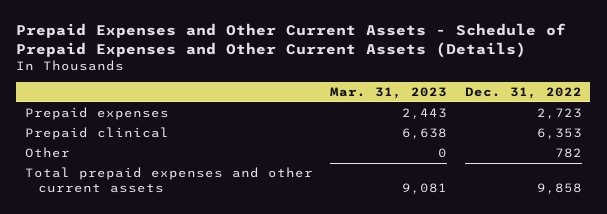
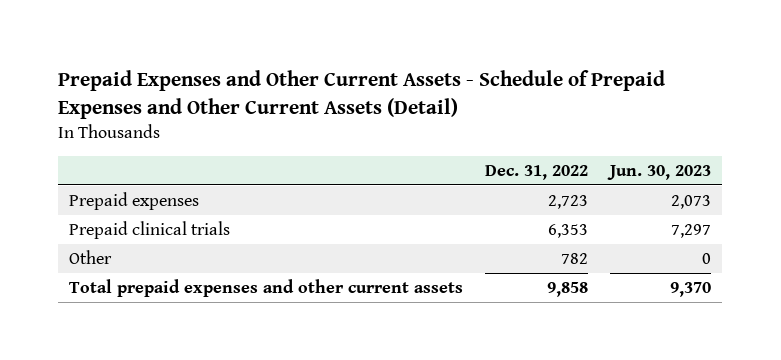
- Prepaid Expenses and Other Current Assets - Schedule of Prepaid Expenses and Other Current Assets (Details)
+ Prepaid Expenses and Other Current Assets - Schedule of Prepaid Expenses and Other Current Assets (Detail)
- | Mar. 31, 2023 | Dec. 31, 2022
+ | Dec. 31, 2022 | Jun. 30, 2023
- Prepaid clinical | 6,638 | 6,353
+ Prepaid clinical trials | 6,353 | 7,297

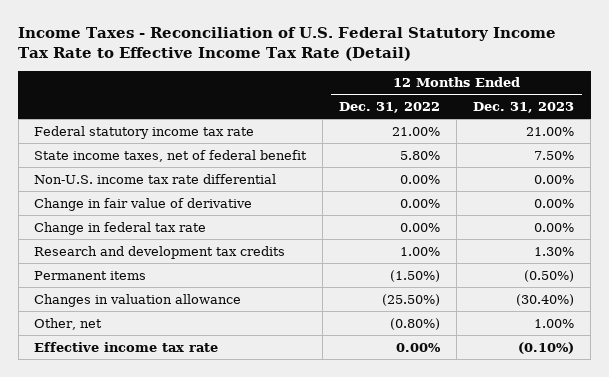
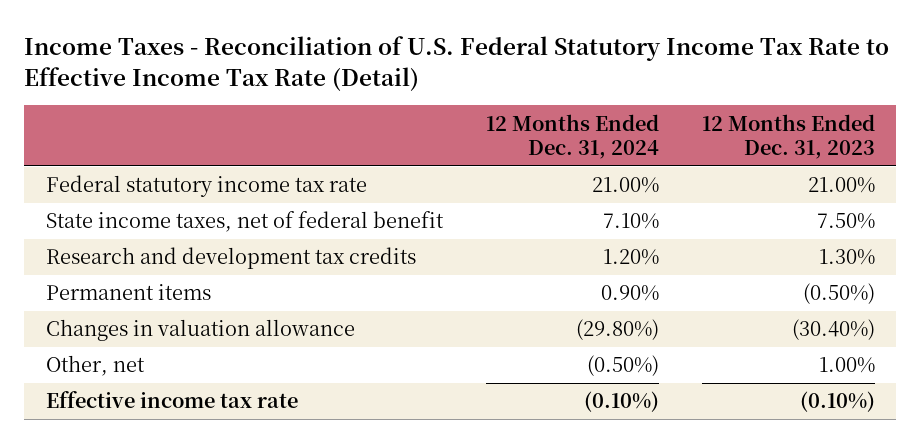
- | 12 Months Ended Dec. 31, 2022 | 12 Months Ended Dec. 31, 2023
+ | 12 Months Ended Dec. 31, 2024 | 12 Months Ended Dec. 31, 2023
- Non-U.S. income tax rate differential | 0.00% | 0.00%
- Change in fair value of derivative | 0.00% | 0.00%
- Change in federal tax rate | 0.00% | 0.00%

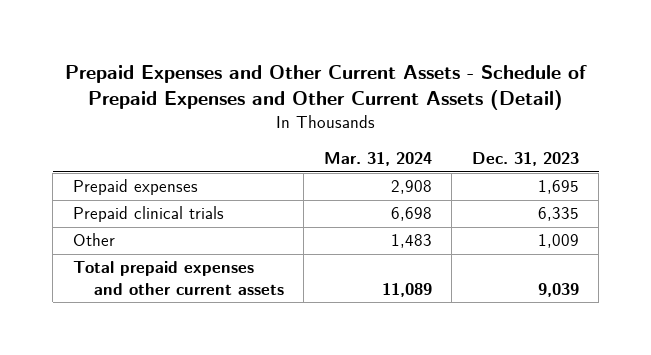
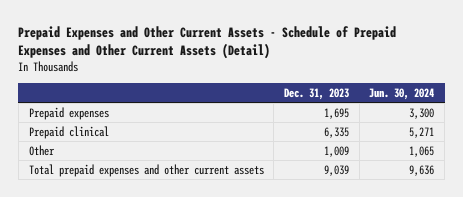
- | Mar. 31, 2024 | Dec. 31, 2023
+ | Dec. 31, 2023 | Jun. 30, 2024
- Prepaid clinical trials | 6,698 | 6,335
+ Prepaid clinical | 6,335 | 5,271

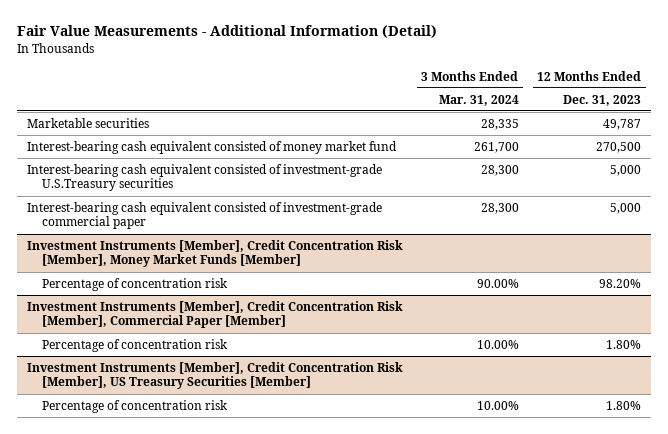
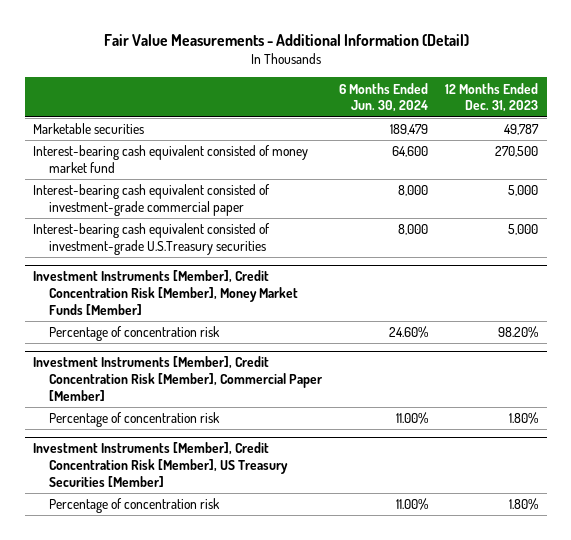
- | 3 Months Ended Mar. 31, 2024 | 12 Months Ended Dec. 31, 2023
+ | 6 Months Ended Jun. 30, 2024 | 12 Months Ended Dec. 31, 2023
moved down: Interest-bearing cash equivalent consisted of investment-grade U.S.Treasury securities | 8,000 | 5,000

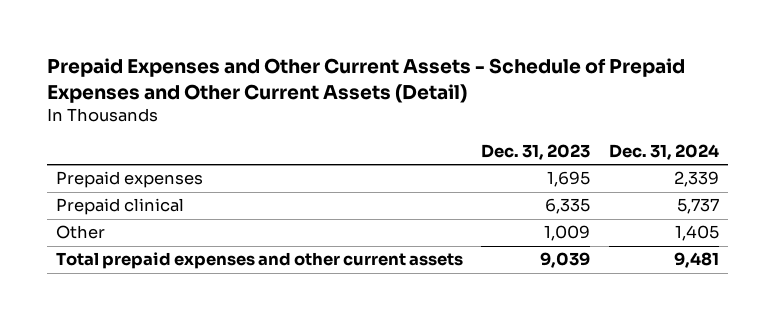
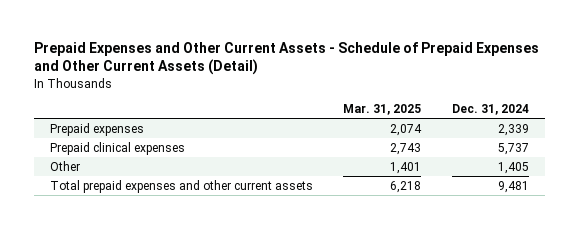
- | Dec. 31, 2023 | Dec. 31, 2024
+ | Mar. 31, 2025 | Dec. 31, 2024
- Prepaid clinical | 6,335 | 5,737
+ Prepaid clinical expenses | 2,743 | 5,737

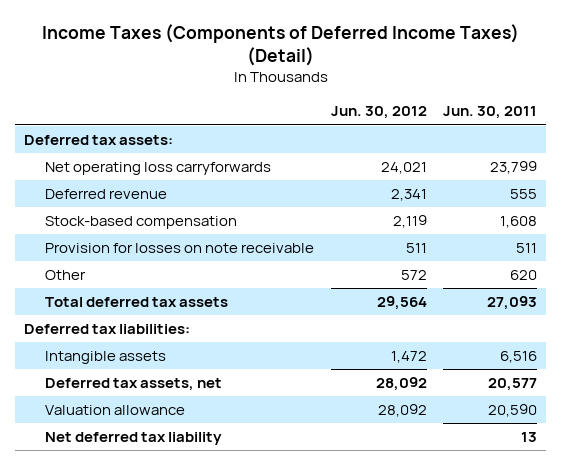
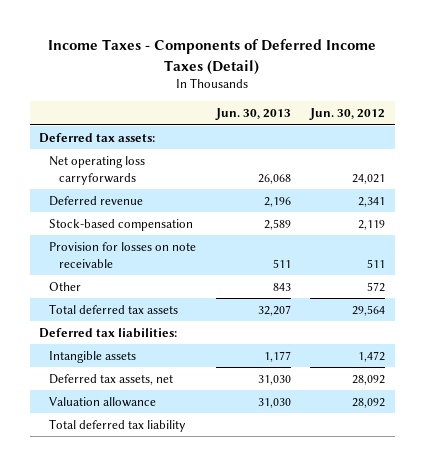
- Income Taxes (Components of Deferred Income Taxes) (Detail)
+ Income Taxes - Components of Deferred Income Taxes (Detail)
- | Jun. 30, 2012 | Jun. 30, 2011
+ | Jun. 30, 2013 | Jun. 30, 2012
- Net deferred tax liability | | 13
+ Total deferred tax liability

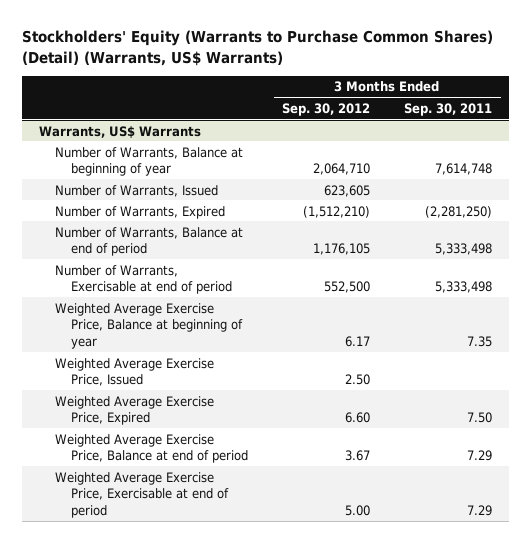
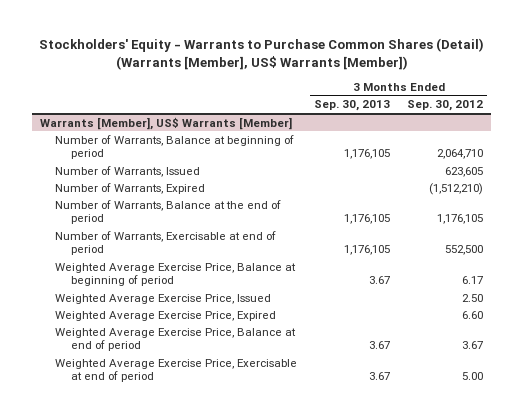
- Stockholders' Equity (Warrants to Purchase Common Shares) (Detail) (Warrants, US$ Warrants)
+ Stockholders' Equity - Warrants to Purchase Common Shares (Detail) (Warrants [Member], US$ Warrants [Member])
- | 3 Months Ended Sep. 30, 2012 | 3 Months Ended Sep. 30, 2011
+ | 3 Months Ended Sep. 30, 2013 | 3 Months Ended Sep. 30, 2012
- Warrants, US$ Warrants
- Number of Warrants, Balance at beginning of year | 2,064,710 | 7,614,748
+ Warrants [Member], US$ Warrants [Member]
+ Number of Warrants, Balance at beginning of period | 1,176,105 | 2,064,710
- Number of Warrants, Balance at end of period | 1,176,105 | 5,333,498
+ Number of Warrants, Balance at the end of period | 1,176,105 | 1,176,105
- Weighted Average Exercise Price, Balance at beginning of year | 6.17 | 7.35
+ Weighted Average Exercise Price, Balance at beginning of period | 3.67 | 6.17

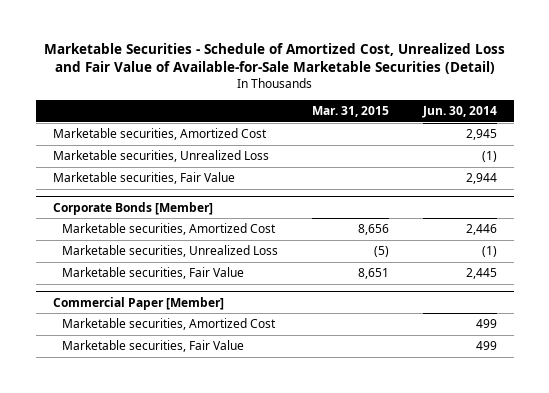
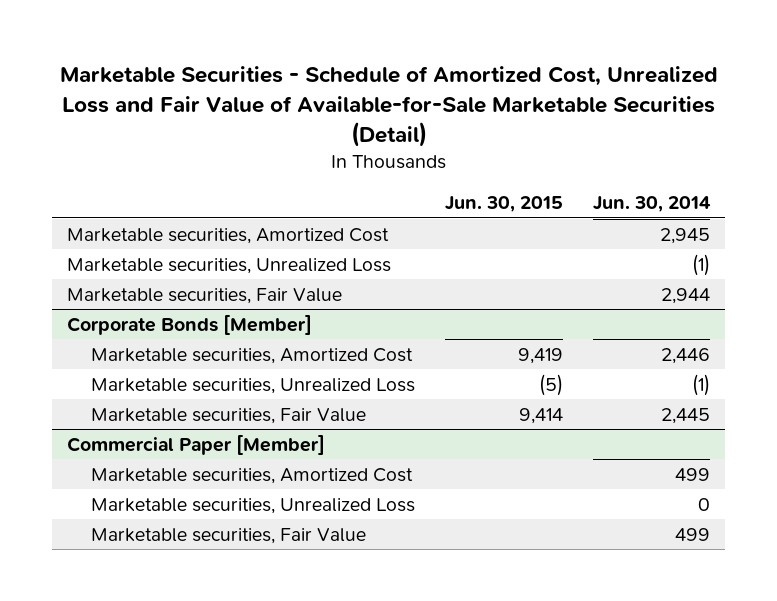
- | Mar. 31, 2015 | Jun. 30, 2014
+ | Jun. 30, 2015 | Jun. 30, 2014
@ Commercial Paper [Member]
+ Marketable securities, Unrealized Loss | | 0

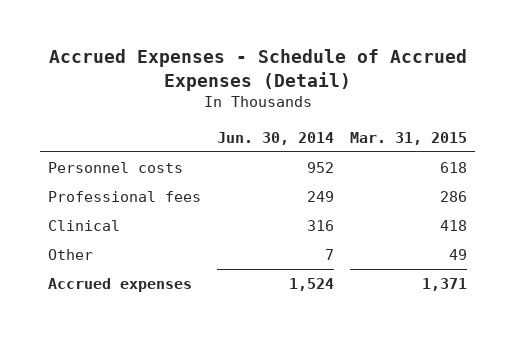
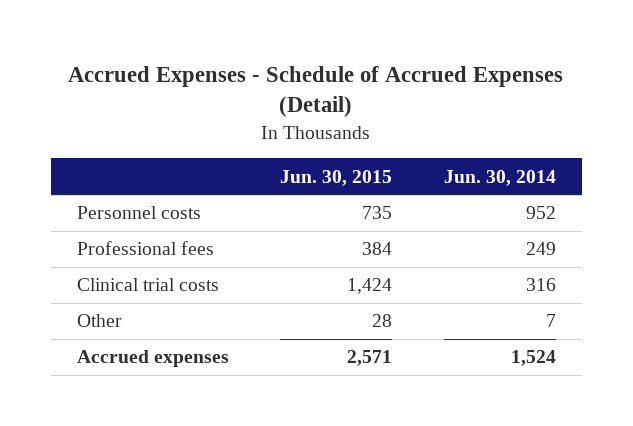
- | Jun. 30, 2014 | Mar. 31, 2015
+ | Jun. 30, 2015 | Jun. 30, 2014
- Clinical | 316 | 418
+ Clinical trial costs | 1,424 | 316

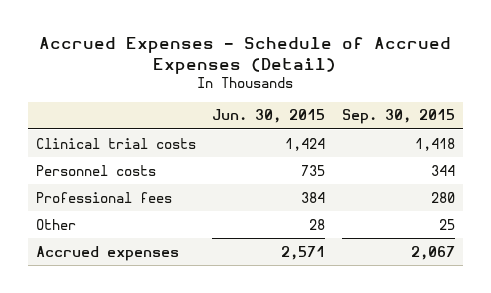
- | Jun. 30, 2015 | Jun. 30, 2014
+ | Jun. 30, 2015 | Sep. 30, 2015
moved up: Clinical trial costs | 1,424 | 1,418

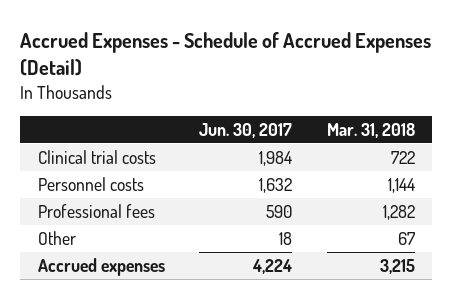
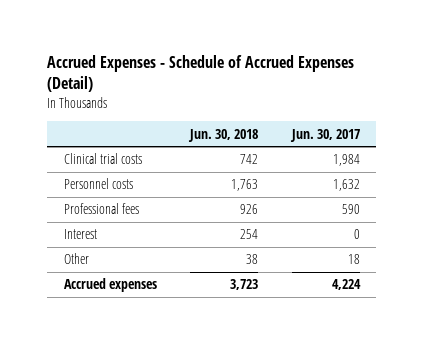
- | Jun. 30, 2017 | Mar. 31, 2018
+ | Jun. 30, 2018 | Jun. 30, 2017
+ Interest | 254 | 0

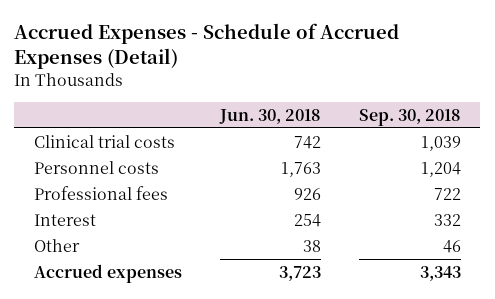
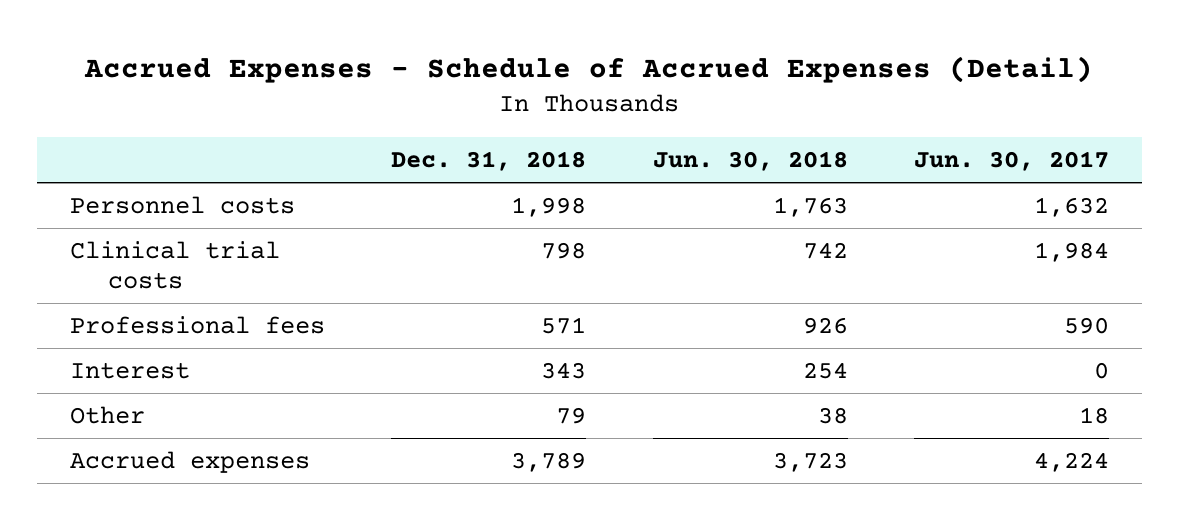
- | Jun. 30, 2018 | Sep. 30, 2018
+ | Dec. 31, 2018 | Jun. 30, 2018 | Jun. 30, 2017
moved down: Clinical trial costs | 798 | 742 | 1,984

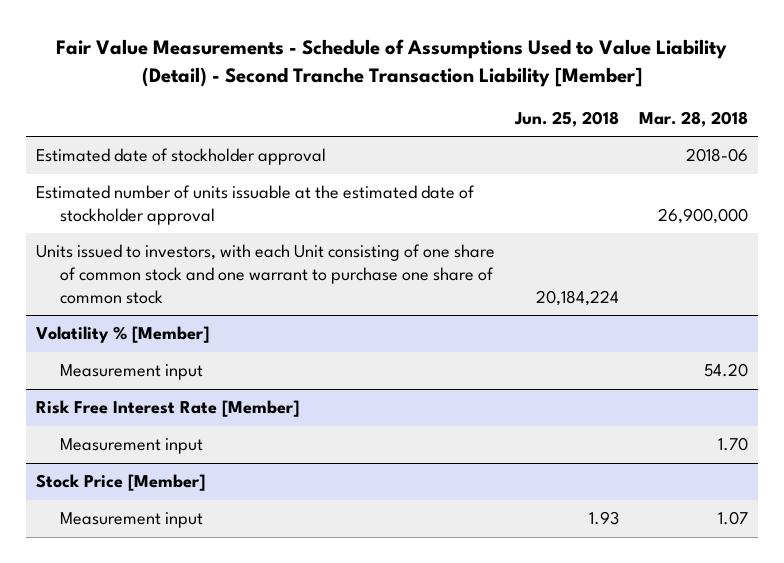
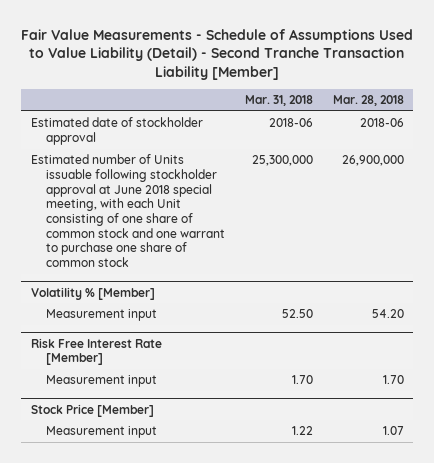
- | Jun. 25, 2018 | Mar. 28, 2018
+ | Mar. 31, 2018 | Mar. 28, 2018
- Estimated number of units issuable at the estimated date of stockholder approval | | 26,900,000
- Units issued to investors, with each Unit consisting of one share of common stock and one warrant to purchase one share of common stock | 20,184,224 |
+ Estimated number of Units issuable following stockholder approval at June 2018 special meeting, with each Unit consisting of one share of common stock and one warrant to purchase one share of common stock | 25,300,000 | 26,900,000

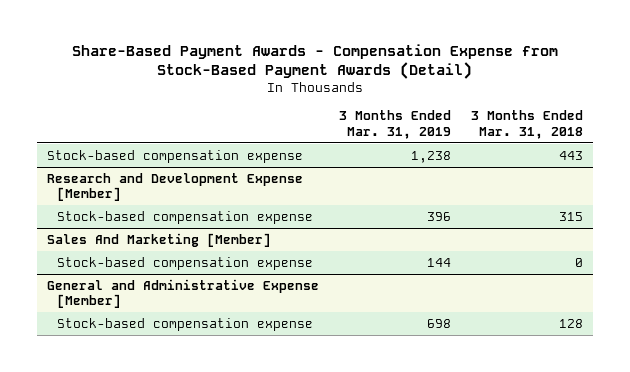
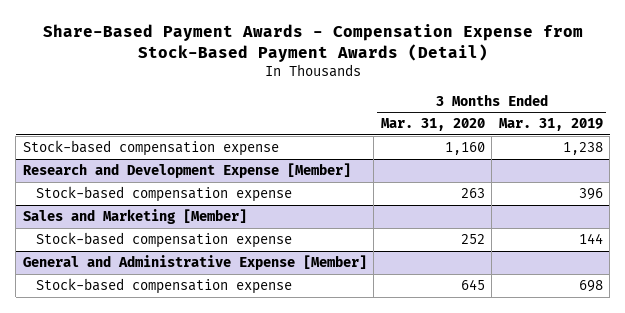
- | 3 Months Ended Mar. 31, 2019 | 3 Months Ended Mar. 31, 2018
+ | 3 Months Ended Mar. 31, 2020 | 3 Months Ended Mar. 31, 2019
- Sales And Marketing [Member]
+ Sales and Marketing [Member]

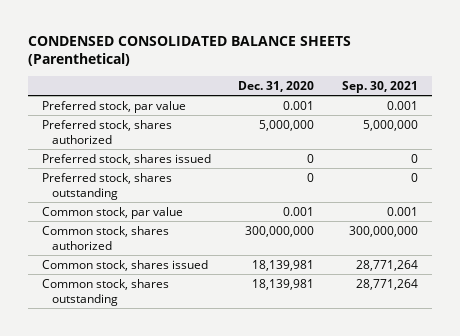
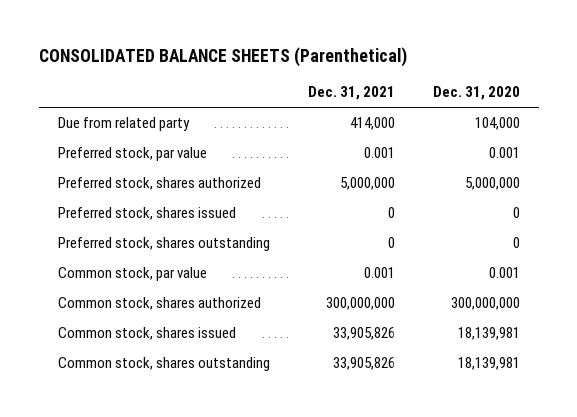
- CONDENSED CONSOLIDATED BALANCE SHEETS (Parenthetical)
+ CONSOLIDATED BALANCE SHEETS (Parenthetical)
- | Dec. 31, 2020 | Sep. 30, 2021
+ | Dec. 31, 2021 | Dec. 31, 2020
+ Due from related party | 414,000 | 104,000

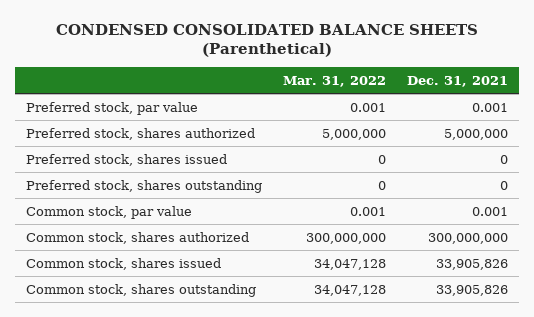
- CONSOLIDATED BALANCE SHEETS (Parenthetical)
+ CONDENSED CONSOLIDATED BALANCE SHEETS (Parenthetical)
- | Dec. 31, 2021 | Dec. 31, 2020
+ | Mar. 31, 2022 | Dec. 31, 2021
- Due from related party | 414,000 | 104,000

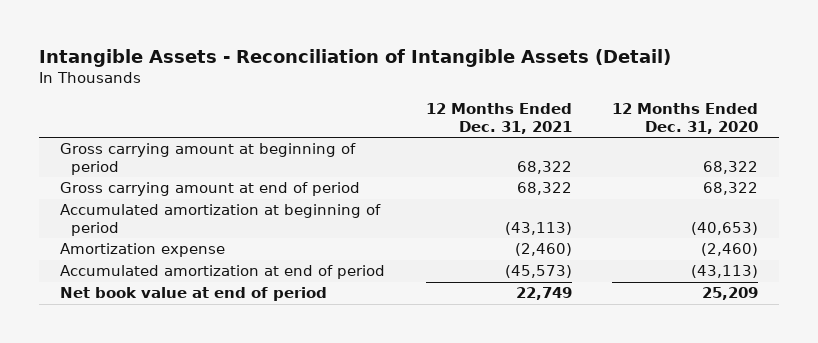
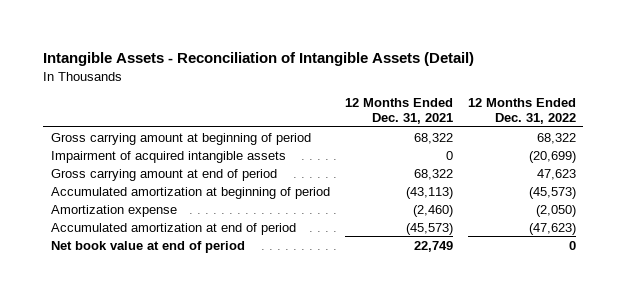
- | 12 Months Ended Dec. 31, 2021 | 12 Months Ended Dec. 31, 2020
+ | 12 Months Ended Dec. 31, 2021 | 12 Months Ended Dec. 31, 2022
+ Impairment of acquired intangible assets | 0 | (20,699)

